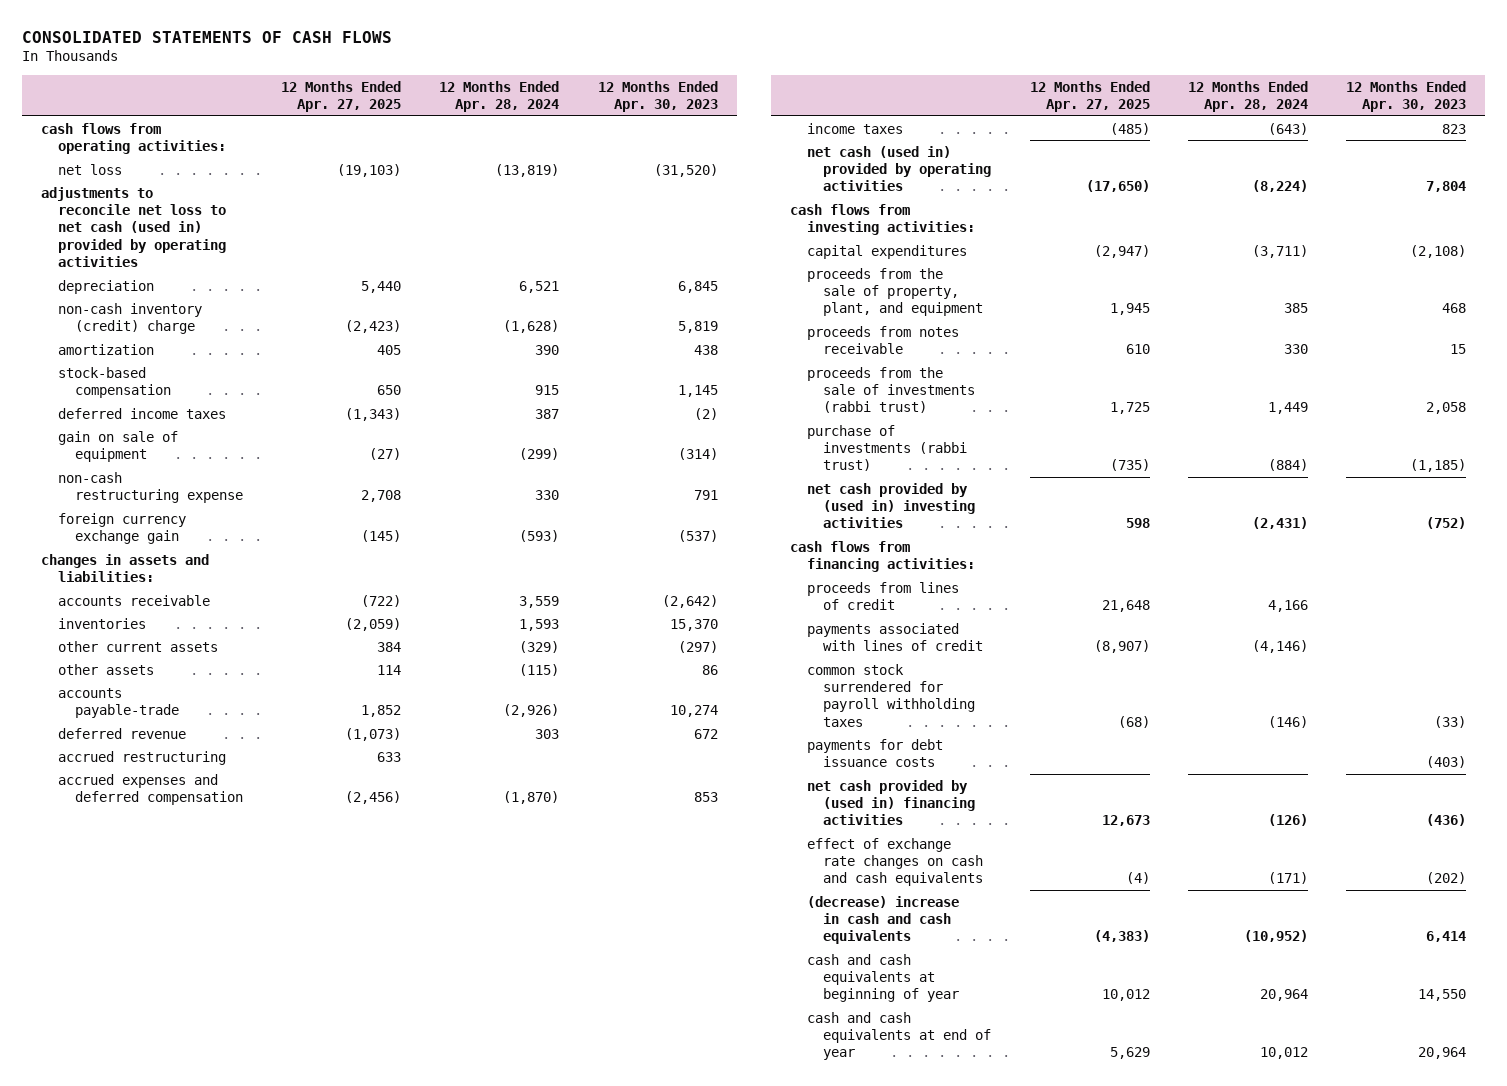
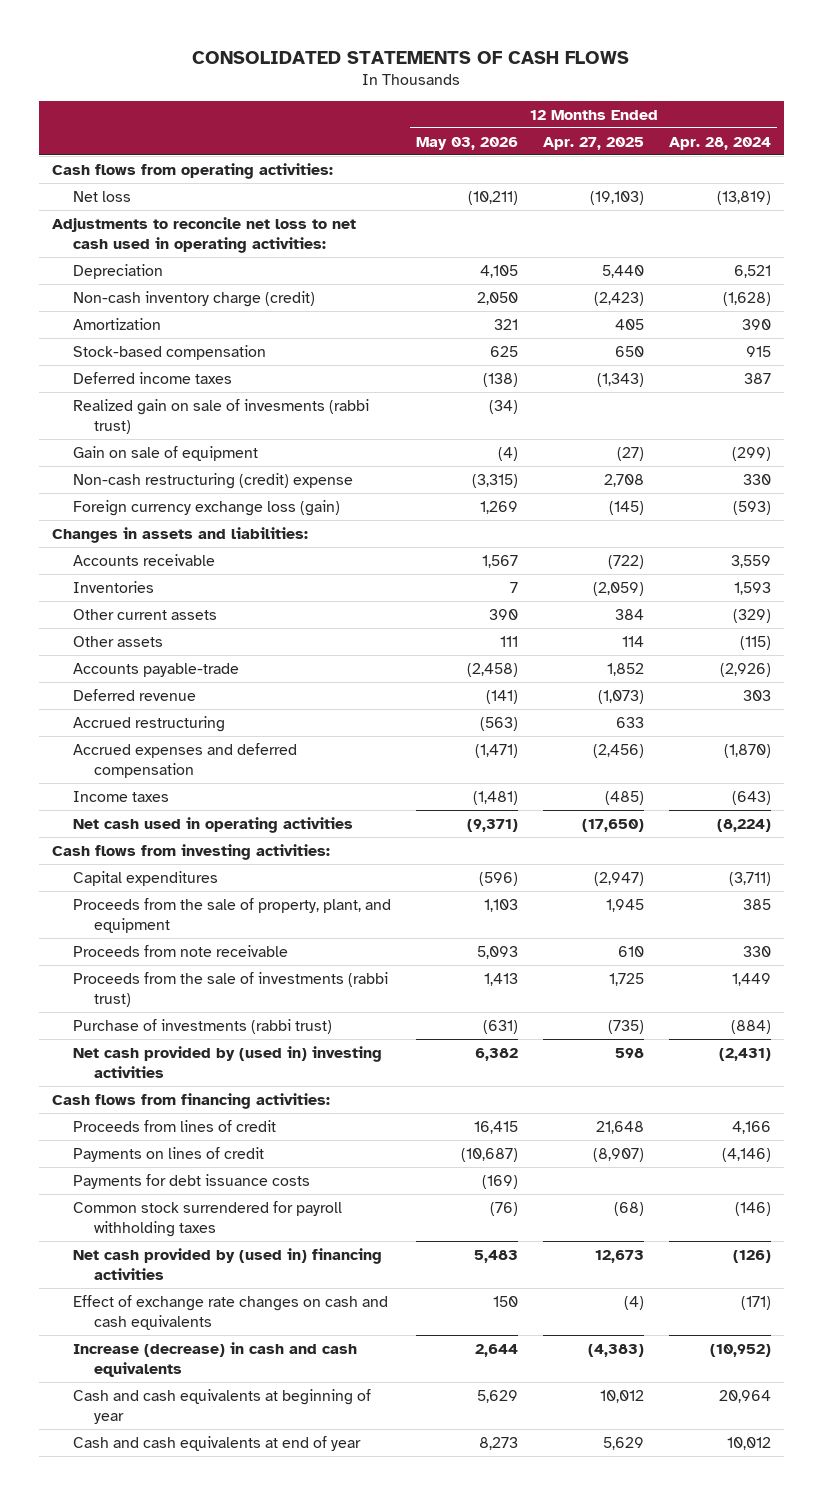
- | 12 Months Ended Apr. 27, 2025 | 12 Months Ended Apr. 28, 2024 | 12 Months Ended Apr. 30, 2023
+ | 12 Months Ended May 03, 2026 | 12 Months Ended Apr. 27, 2025 | 12 Months Ended Apr. 28, 2024
- cash flows from operating activities:
- net loss | (19,103) | (13,819) | (31,520)
- adjustments to reconcile net loss to net cash (used in) provided by operating activities
- depreciation | 5,440 | 6,521 | 6,845
- non-cash inventory (credit) charge | (2,423) | (1,628) | 5,819
- amortization | 405 | 390 | 438
- stock-based compensation | 650 | 915 | 1,145
- deferred income taxes | (1,343) | 387 | (2)
- gain on sale of equipment | (27) | (299) | (314)
- non-cash restructuring expense | 2,708 | 330 | 791
- foreign currency exchange gain | (145) | (593) | (537)
- changes in assets and liabilities:
- accounts receivable | (722) | 3,559 | (2,642)
- inventories | (2,059) | 1,593 | 15,370
- other current assets | 384 | (329) | (297)
- other assets | 114 | (115) | 86
- accounts payable-trade | 1,852 | (2,926) | 10,274
- deferred revenue | (1,073) | 303 | 672
- accrued restructuring | 633 | |
- accrued expenses and deferred compensation | (2,456) | (1,870) | 853
- income taxes | (485) | (643) | 823
- net cash (used in) provided by operating activities | (17,650) | (8,224) | 7,804
- cash flows from investing activities:
- capital expenditures | (2,947) | (3,711) | (2,108)
- proceeds from the sale of property, plant, and equipment | 1,945 | 385 | 468
- proceeds from notes receivable | 610 | 330 | 15
- proceeds from the sale of investments (rabbi trust) | 1,725 | 1,449 | 2,058
- purchase of investments (rabbi trust) | (735) | (884) | (1,185)
- net cash provided by (used in) investing activities | 598 | (2,431) | (752)
- cash flows from financing activities:
- proceeds from lines of credit | 21,648 | 4,166 |
- payments associated with lines of credit | (8,907) | (4,146) |
- common stock surrendered for payroll withholding taxes | (68) | (146) | (33)
- payments for debt issuance costs | | | (403)
- net cash provided by (used in) financing activities | 12,673 | (126) | (436)
- effect of exchange rate changes on cash and cash equivalents | (4) | (171) | (202)
- (decrease) increase in cash and cash equivalents | (4,383) | (10,952) | 6,414
- cash and cash equivalents at beginning of year | 10,012 | 20,964 | 14,550
- cash and cash equivalents at end of year | 5,629 | 10,012 | 20,964
+ Cash flows from operating activities:
+ Net loss | (10,211) | (19,103) | (13,819)
+ Adjustments to reconcile net loss to net cash used in operating activities:
+ Depreciation | 4,105 | 5,440 | 6,521
+ Non-cash inventory charge (credit) | 2,050 | (2,423) | (1,628)
+ Amortization | 321 | 405 | 390
+ Stock-based compensation | 625 | 650 | 915
+ Deferred income taxes | (138) | (1,343) | 387
+ Realized gain on sale of invesments (rabbi trust) | (34) | |
+ Gain on sale of equipment | (4) | (27) | (299)
+ Non-cash restructuring (credit) expense | (3,315) | 2,708 | 330
+ Foreign currency exchange loss (gain) | 1,269 | (145) | (593)
+ Changes in assets and liabilities:
+ Accounts receivable | 1,567 | (722) | 3,559
+ Inventories | 7 | (2,059) | 1,593
+ Other current assets | 390 | 384 | (329)
+ Other assets | 111 | 114 | (115)
+ Accounts payable-trade | (2,458) | 1,852 | (2,926)
+ Deferred revenue | (141) | (1,073) | 303
+ Accrued restructuring | (563) | 633 |
+ Accrued expenses and deferred compensation | (1,471) | (2,456) | (1,870)
+ Income taxes | (1,481) | (485) | (643)
+ Net cash used in operating activities | (9,371) | (17,650) | (8,224)
+ Cash flows from investing activities:
+ Capital expenditures | (596) | (2,947) | (3,711)
+ Proceeds from the sale of property, plant, and equipment | 1,103 | 1,945 | 385
+ Proceeds from note receivable | 5,093 | 610 | 330
+ Proceeds from the sale of investments (rabbi trust) | 1,413 | 1,725 | 1,449
+ Purchase of investments (rabbi trust) | (631) | (735) | (884)
+ Net cash provided by (used in) investing activities | 6,382 | 598 | (2,431)
+ Cash flows from financing activities:
+ Proceeds from lines of credit | 16,415 | 21,648 | 4,166
+ Payments on lines of credit | (10,687) | (8,907) | (4,146)
+ Payments for debt issuance costs | (169) | |
+ Common stock surrendered for payroll withholding taxes | (76) | (68) | (146)
+ Net cash provided by (used in) financing activities | 5,483 | 12,673 | (126)
+ Effect of exchange rate changes on cash and cash equivalents | 150 | (4) | (171)
+ Increase (decrease) in cash and cash equivalents | 2,644 | (4,383) | (10,952)
+ Cash and cash equivalents at beginning of year | 5,629 | 10,012 | 20,964
+ Cash and cash equivalents at end of year | 8,273 | 5,629 | 10,012

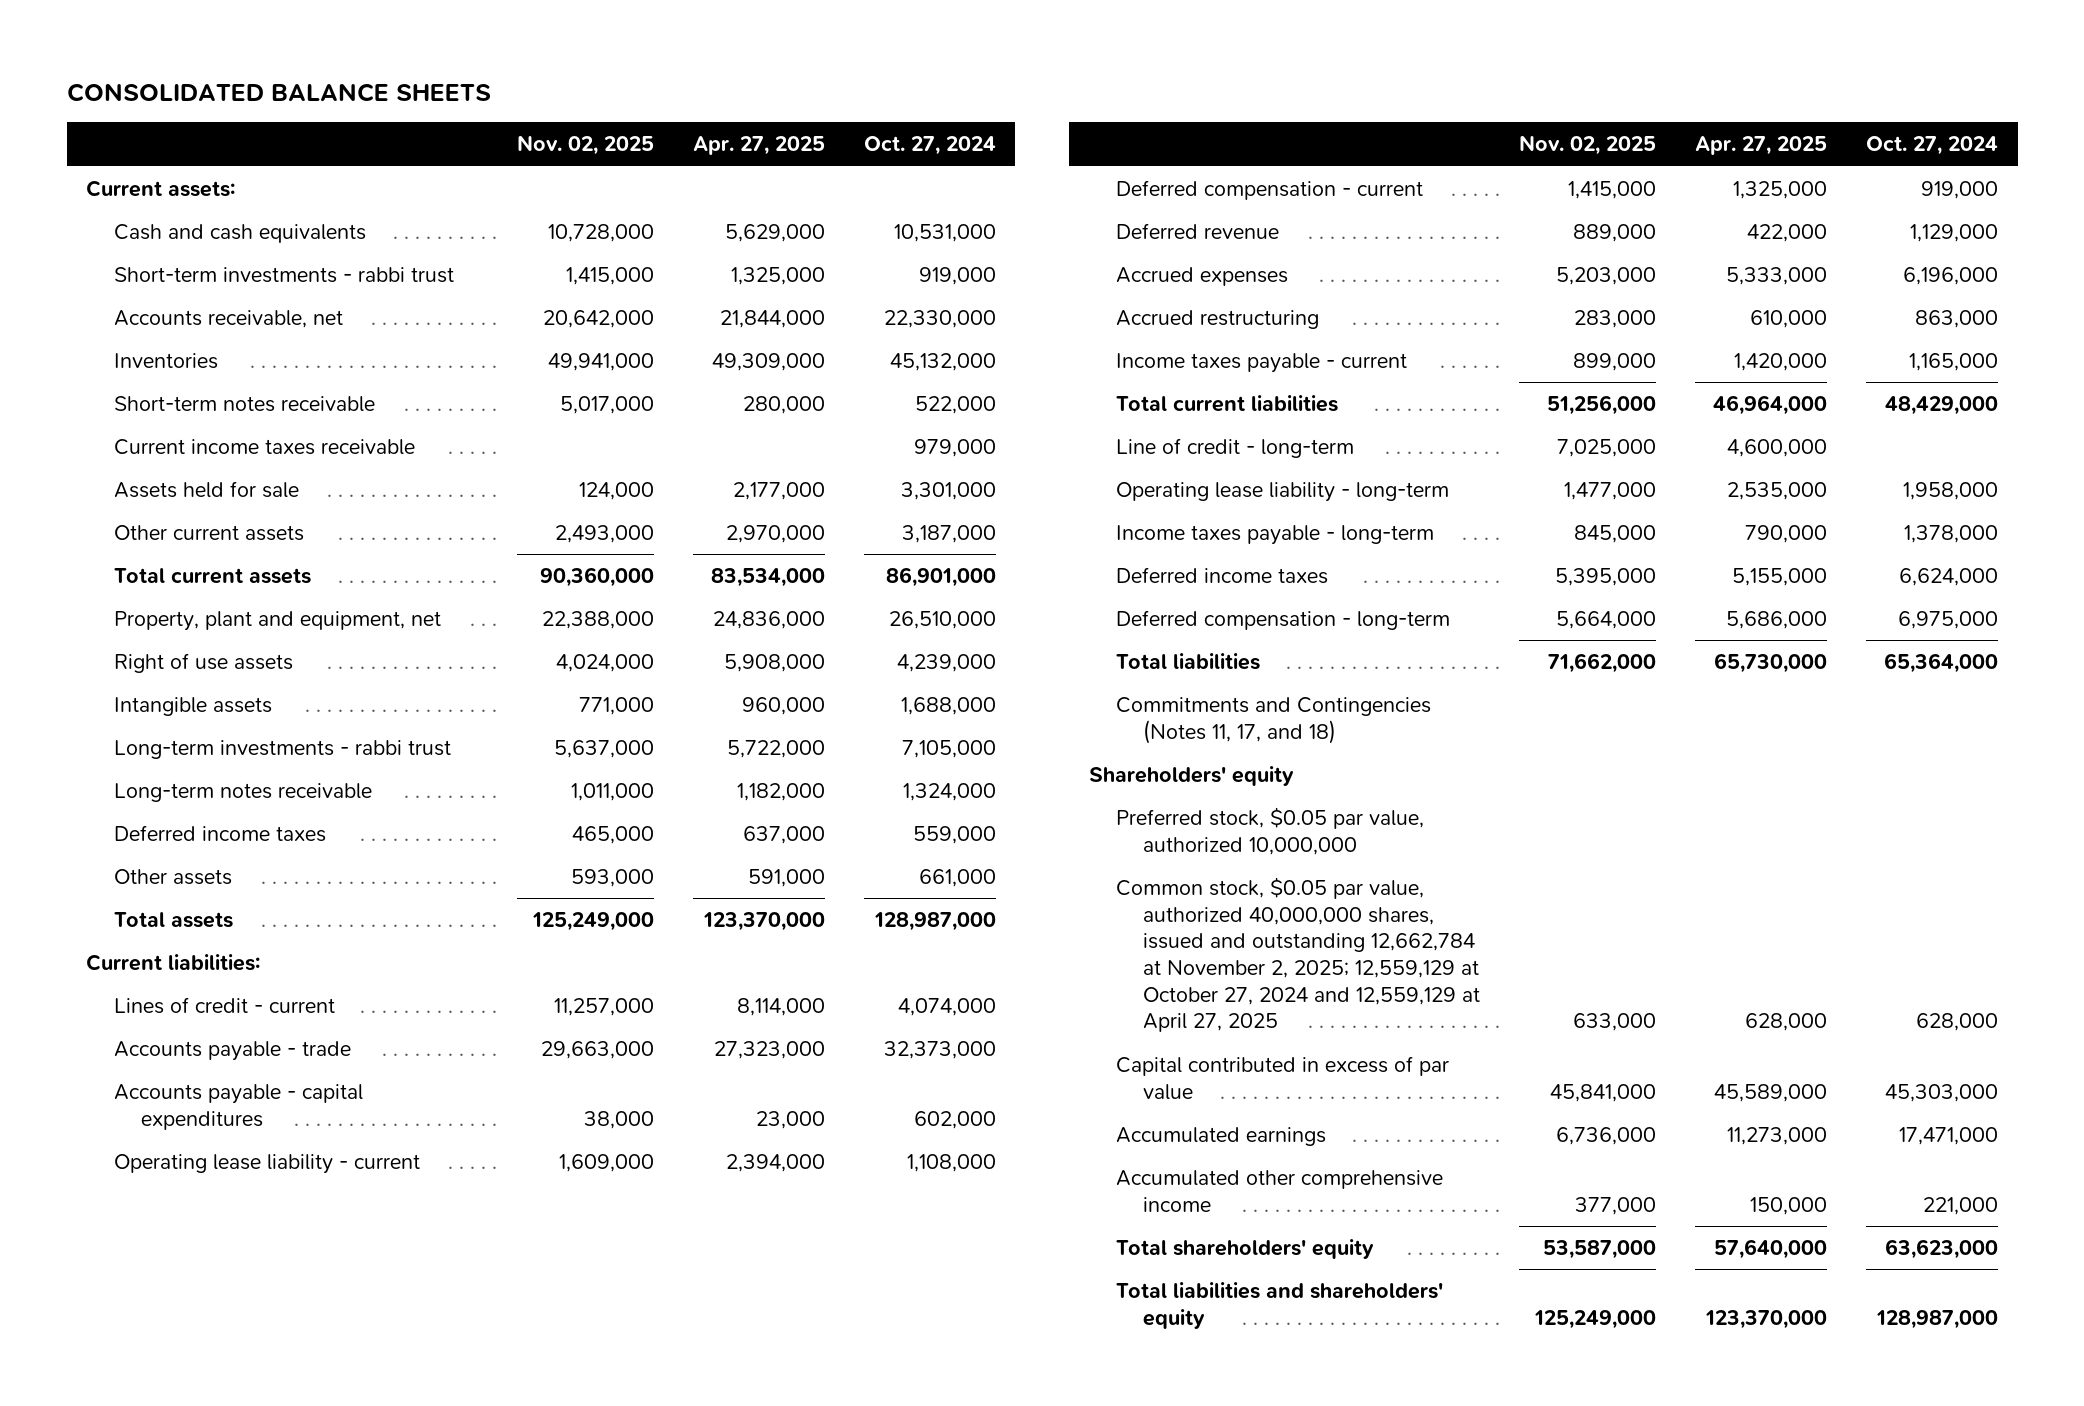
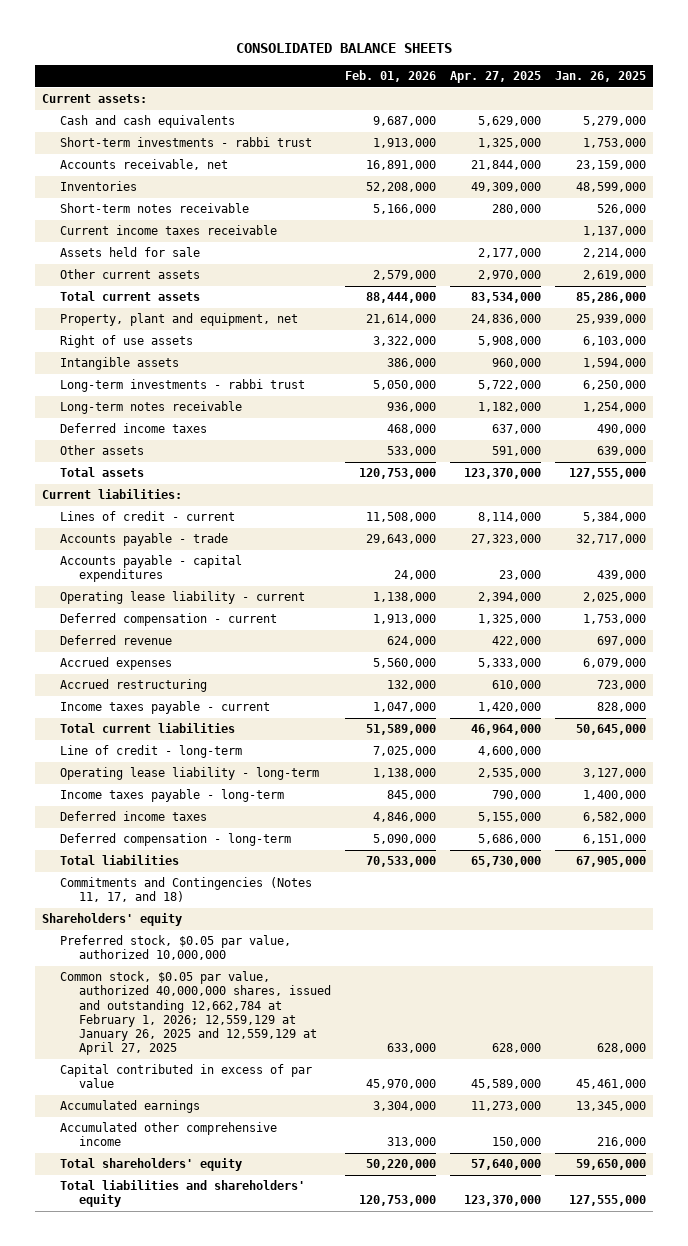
- | Nov. 02, 2025 | Apr. 27, 2025 | Oct. 27, 2024
+ | Feb. 01, 2026 | Apr. 27, 2025 | Jan. 26, 2025
- Common stock, $0.05 par value, authorized 40,000,000 shares, issued and outstanding 12,662,784 at November 2, 2025; 12,559,129 at October 27, 2024 and 12,559,129 at April 27, 2025 | 633,000 | 628,000 | 628,000
+ Common stock, $0.05 par value, authorized 40,000,000 shares, issued and outstanding 12,662,784 at February 1, 2026; 12,559,129 at January 26, 2025 and 12,559,129 at April 27, 2025 | 633,000 | 628,000 | 628,000

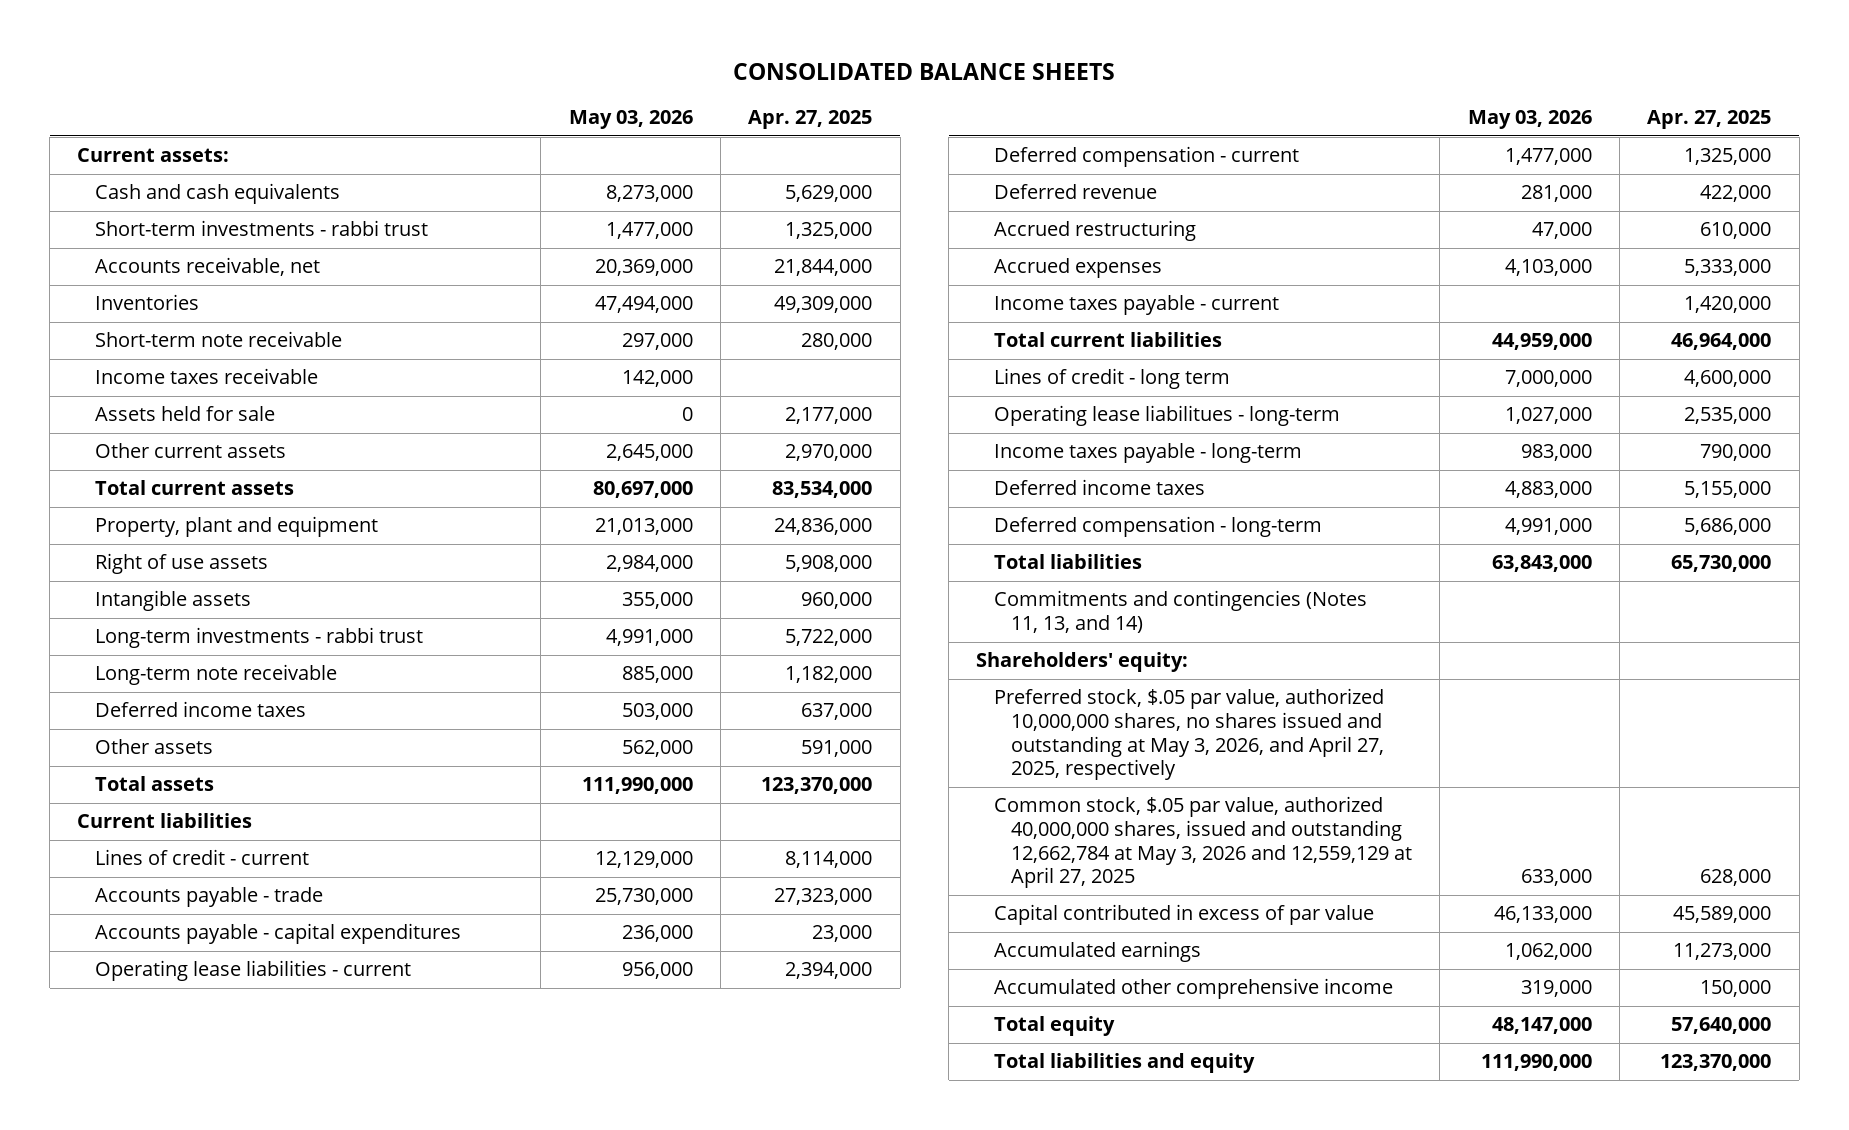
- | Feb. 01, 2026 | Apr. 27, 2025 | Jan. 26, 2025
+ | May 03, 2026 | Apr. 27, 2025
- Short-term notes receivable | 5,166,000 | 280,000 | 526,000
- Current income taxes receivable | | | 1,137,000
+ Short-term note receivable | 297,000 | 280,000
+ Income taxes receivable | 142,000 |
- Property, plant and equipment, net | 21,614,000 | 24,836,000 | 25,939,000
+ Property, plant and equipment | 21,013,000 | 24,836,000
- Long-term notes receivable | 936,000 | 1,182,000 | 1,254,000
+ Long-term note receivable | 885,000 | 1,182,000
- Current liabilities:
+ Current liabilities
- Operating lease liability - current | 1,138,000 | 2,394,000 | 2,025,000
+ Operating lease liabilities - current | 956,000 | 2,394,000
moved down: Accrued expenses | 4,103,000 | 5,333,000
- Line of credit - long-term | 7,025,000 | 4,600,000 |
- Operating lease liability - long-term | 1,138,000 | 2,535,000 | 3,127,000
+ Lines of credit - long term | 7,000,000 | 4,600,000
+ Operating lease liabilitues - long-term | 1,027,000 | 2,535,000
- Commitments and Contingencies (Notes 11, 17, and 18)
- Shareholders' equity
- Preferred stock, $0.05 par value, authorized 10,000,000
- Common stock, $0.05 par value, authorized 40,000,000 shares, issued and outstanding 12,662,784 at February 1, 2026; 12,559,129 at January 26, 2025 and 12,559,129 at April 27, 2025 | 633,000 | 628,000 | 628,000
+ Commitments and contingencies (Notes 11, 13, and 14)
+ Shareholders' equity:
+ Preferred stock, $.05 par value, authorized 10,000,000 shares, no shares issued and outstanding at May 3, 2026, and April 27, 2025, respectively
+ Common stock, $.05 par value, authorized 40,000,000 shares, issued and outstanding 12,662,784 at May 3, 2026 and 12,559,129 at April 27, 2025 | 633,000 | 628,000
- Total shareholders' equity | 50,220,000 | 57,640,000 | 59,650,000
- Total liabilities and shareholders' equity | 120,753,000 | 123,370,000 | 127,555,000
+ Total equity | 48,147,000 | 57,640,000
+ Total liabilities and equity | 111,990,000 | 123,370,000

